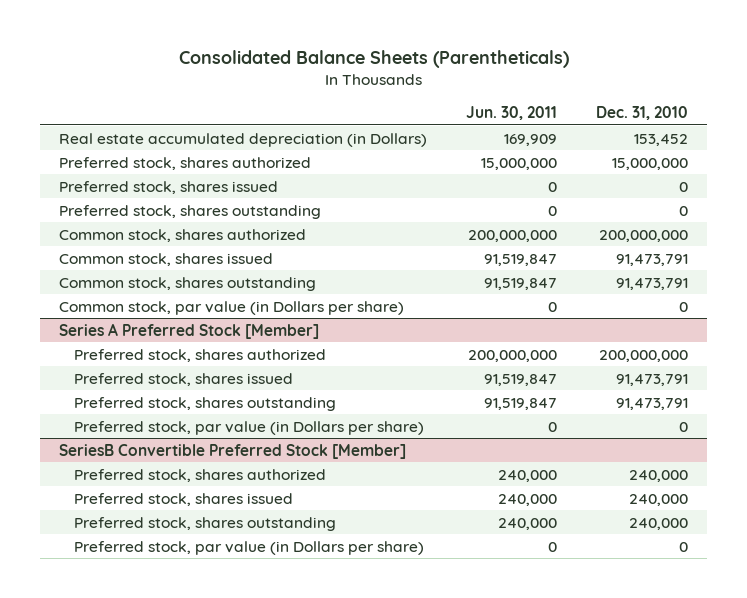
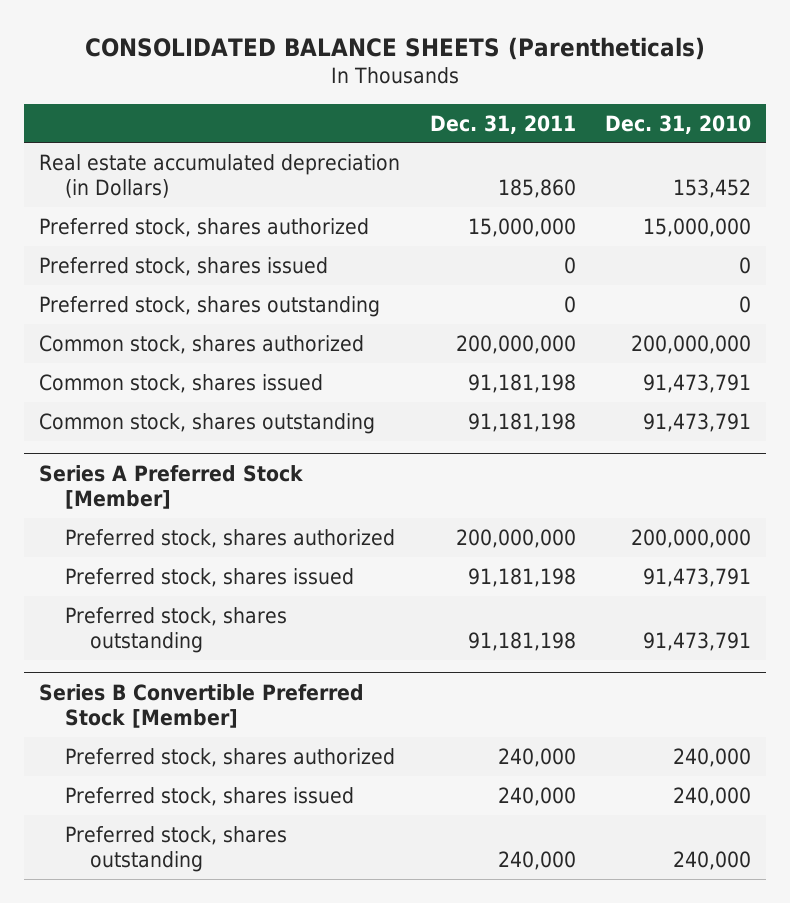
- Consolidated Balance Sheets (Parentheticals)
+ CONSOLIDATED BALANCE SHEETS (Parentheticals)
- | Jun. 30, 2011 | Dec. 31, 2010
+ | Dec. 31, 2011 | Dec. 31, 2010
- Common stock, par value (in Dollars per share) | 0 | 0
@ Series A Preferred Stock [Member]
- Preferred stock, par value (in Dollars per share) | 0 | 0
- SeriesB Convertible Preferred Stock [Member]
+ Series B Convertible Preferred Stock [Member]
- Preferred stock, par value (in Dollars per share) | 0 | 0

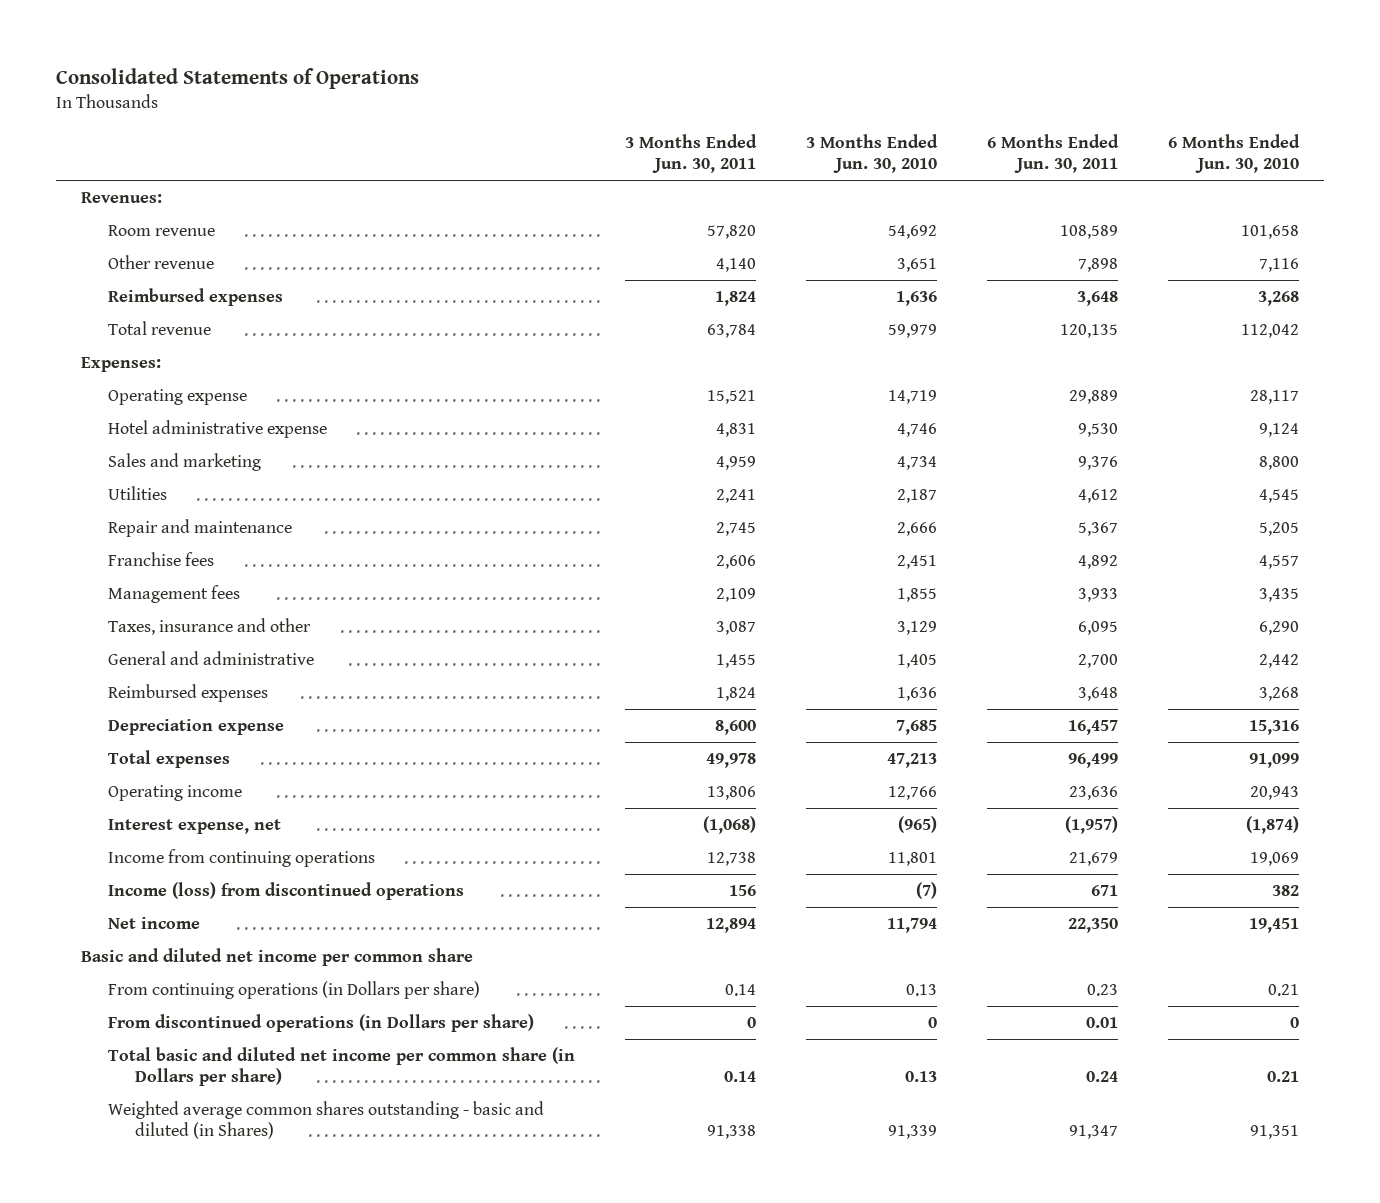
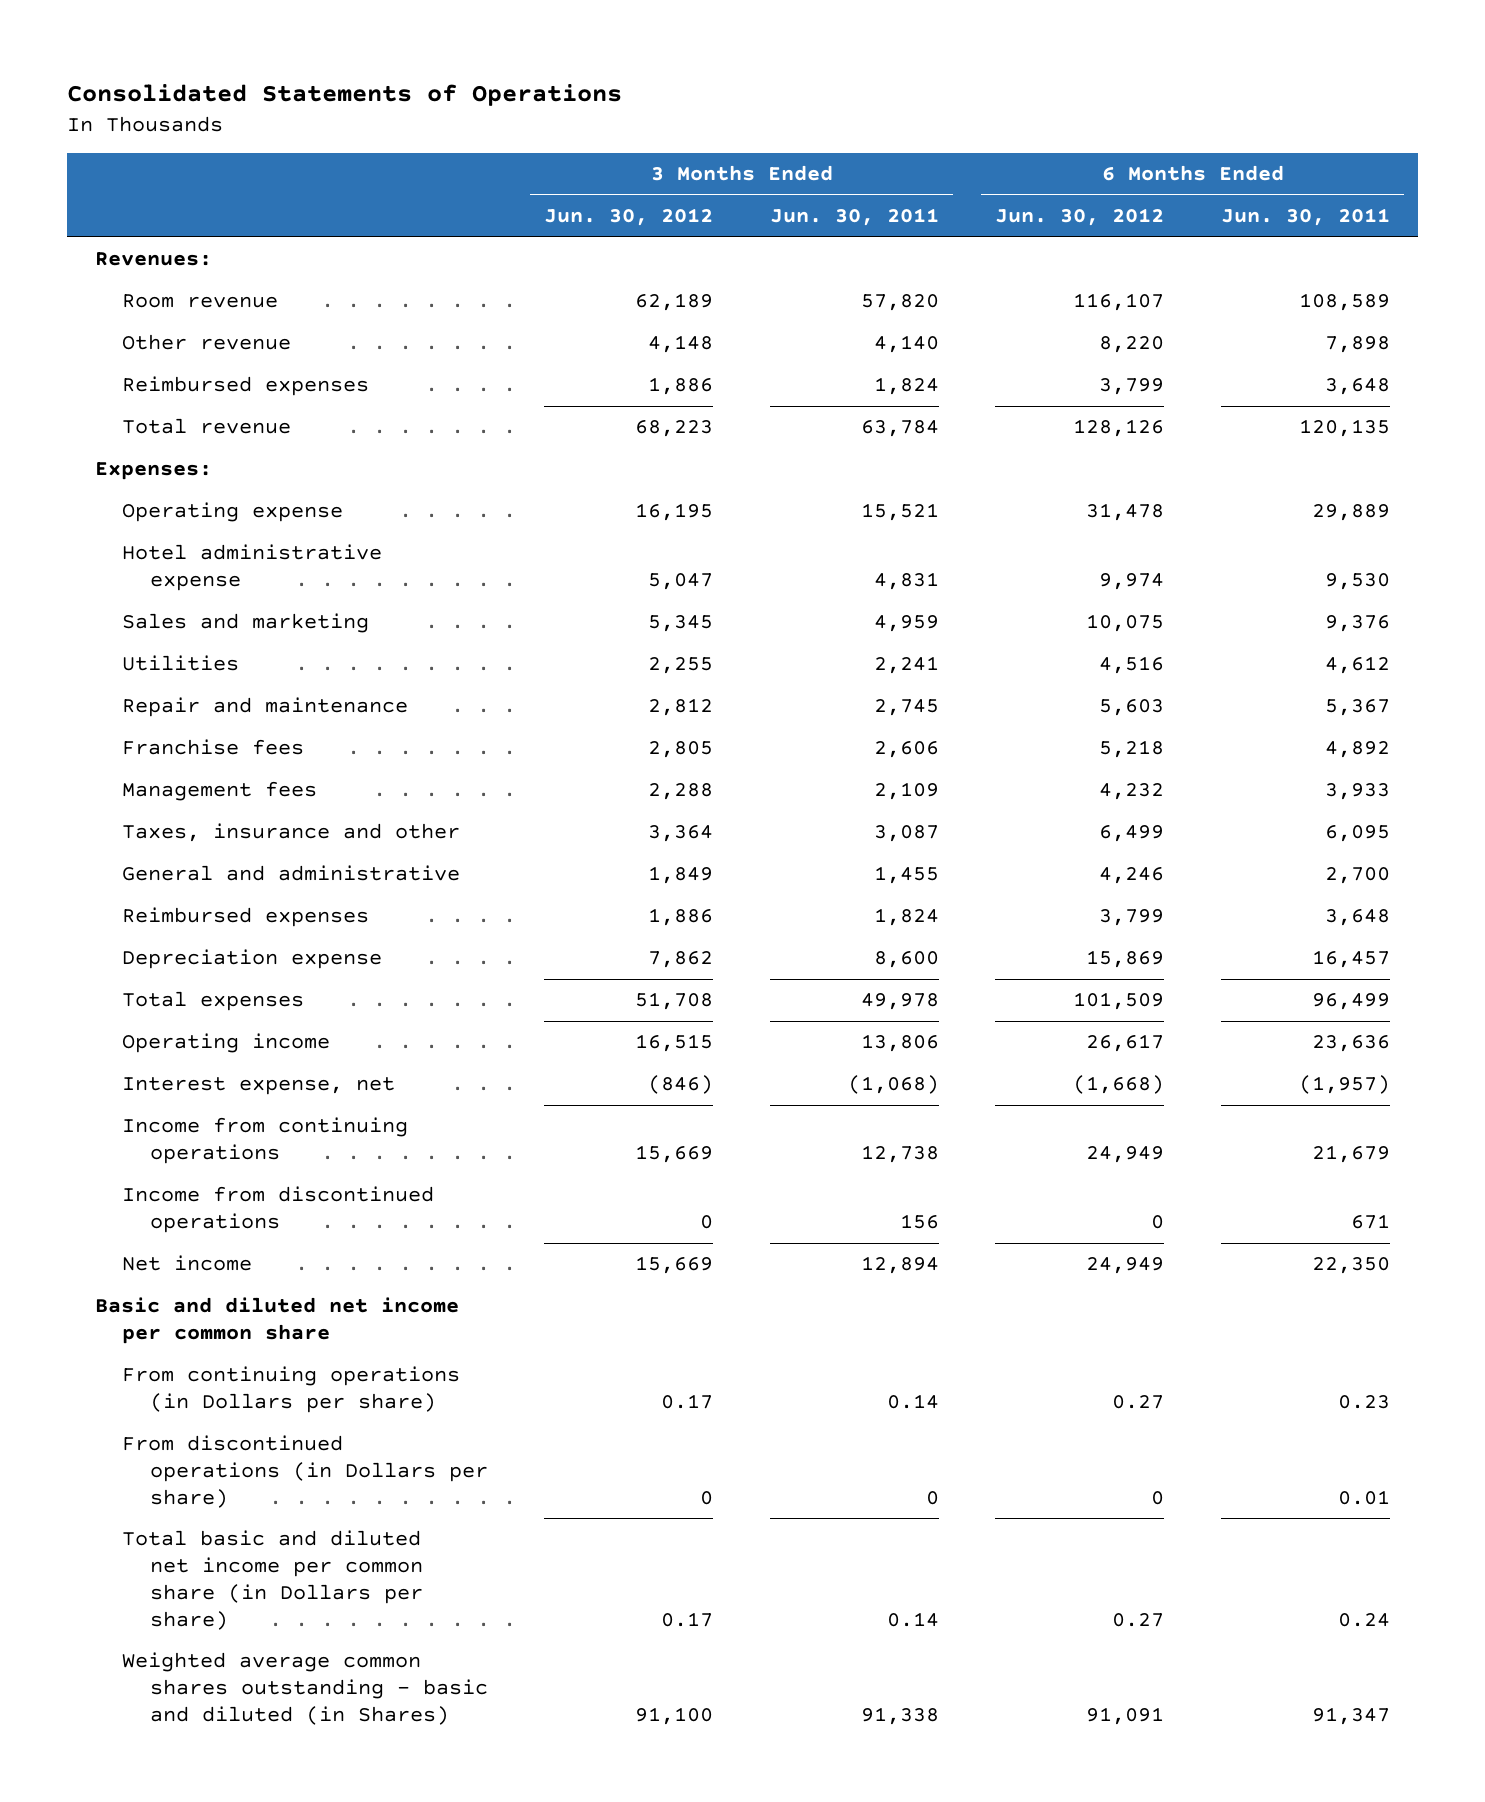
- | 3 Months Ended Jun. 30, 2011 | 3 Months Ended Jun. 30, 2010 | 6 Months Ended Jun. 30, 2011 | 6 Months Ended Jun. 30, 2010
+ | 3 Months Ended Jun. 30, 2012 | 3 Months Ended Jun. 30, 2011 | 6 Months Ended Jun. 30, 2012 | 6 Months Ended Jun. 30, 2011
- Income (loss) from discontinued operations | 156 | (7) | 671 | 382
+ Income from discontinued operations | 0 | 156 | 0 | 671

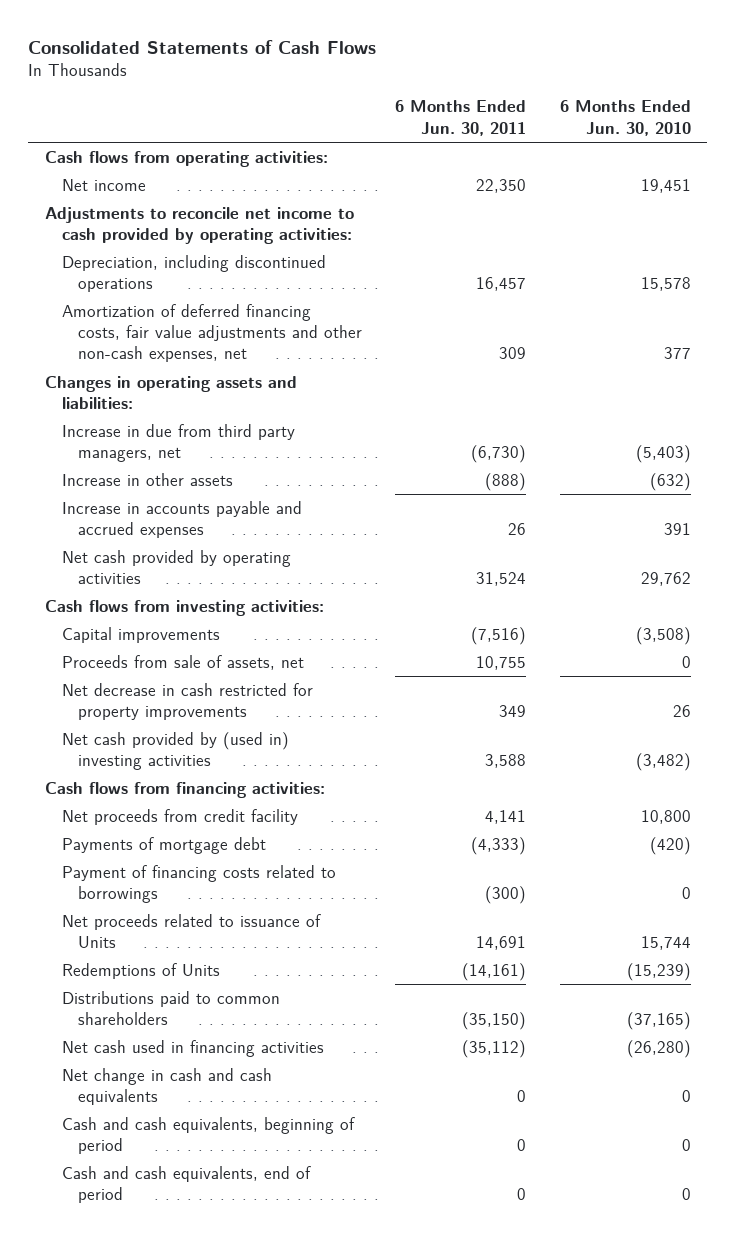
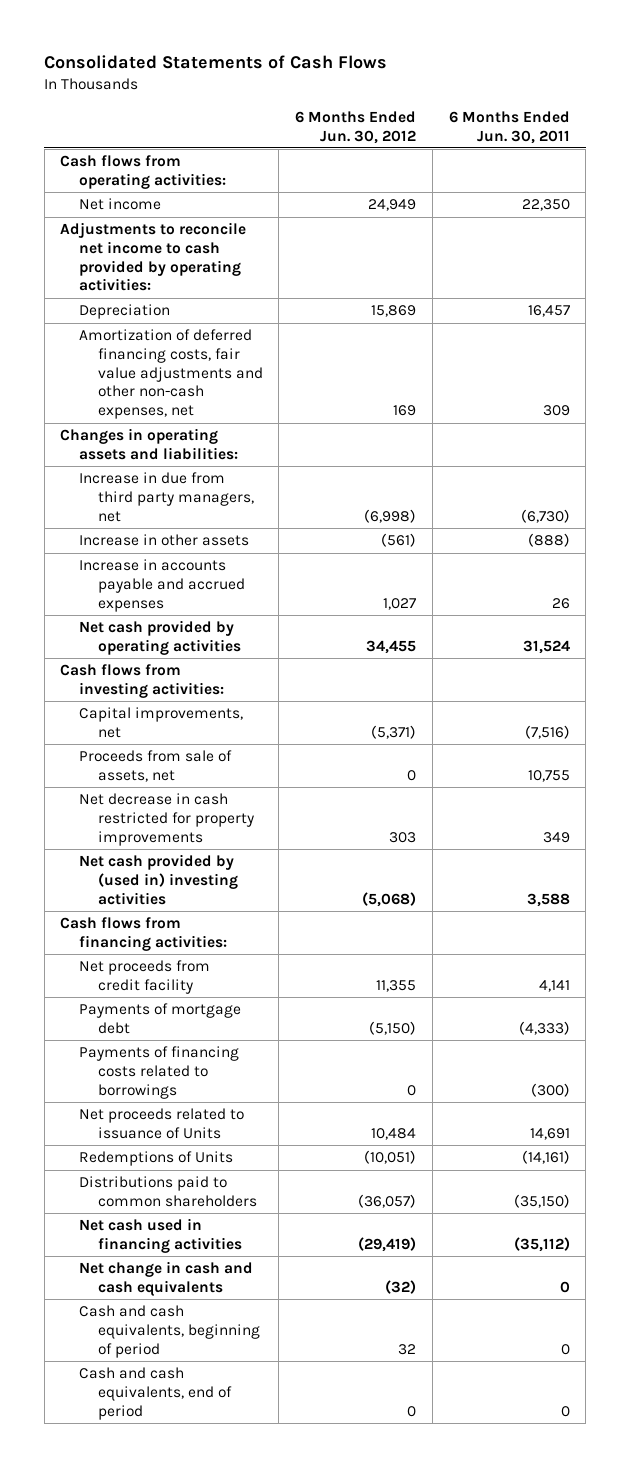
- | 6 Months Ended Jun. 30, 2011 | 6 Months Ended Jun. 30, 2010
+ | 6 Months Ended Jun. 30, 2012 | 6 Months Ended Jun. 30, 2011
- Depreciation, including discontinued operations | 16,457 | 15,578
+ Depreciation | 15,869 | 16,457
- Capital improvements | (7,516) | (3,508)
+ Capital improvements, net | (5,371) | (7,516)
- Payment of financing costs related to borrowings | (300) | 0
+ Payments of financing costs related to borrowings | 0 | (300)

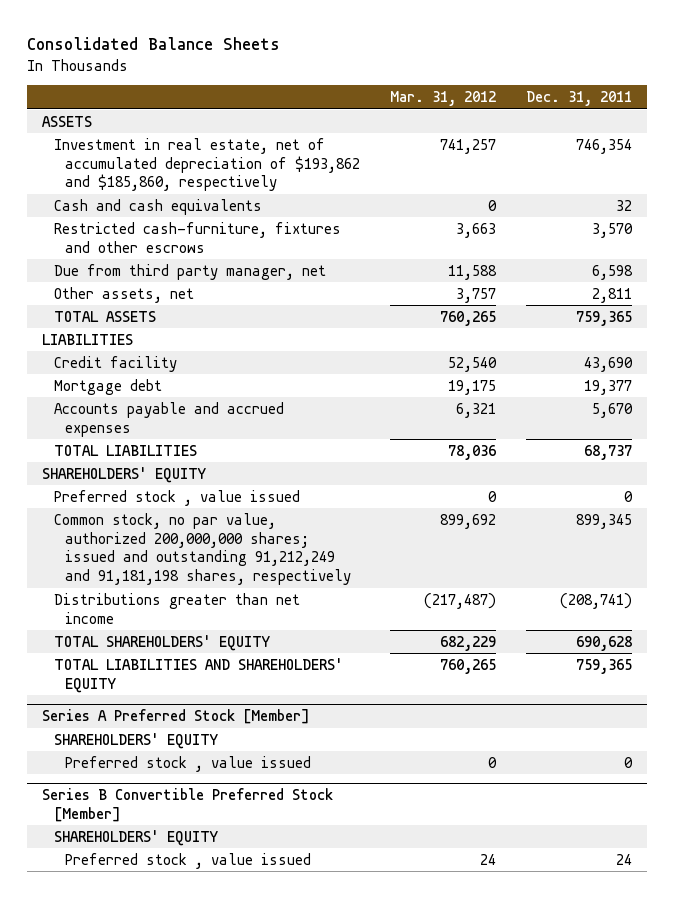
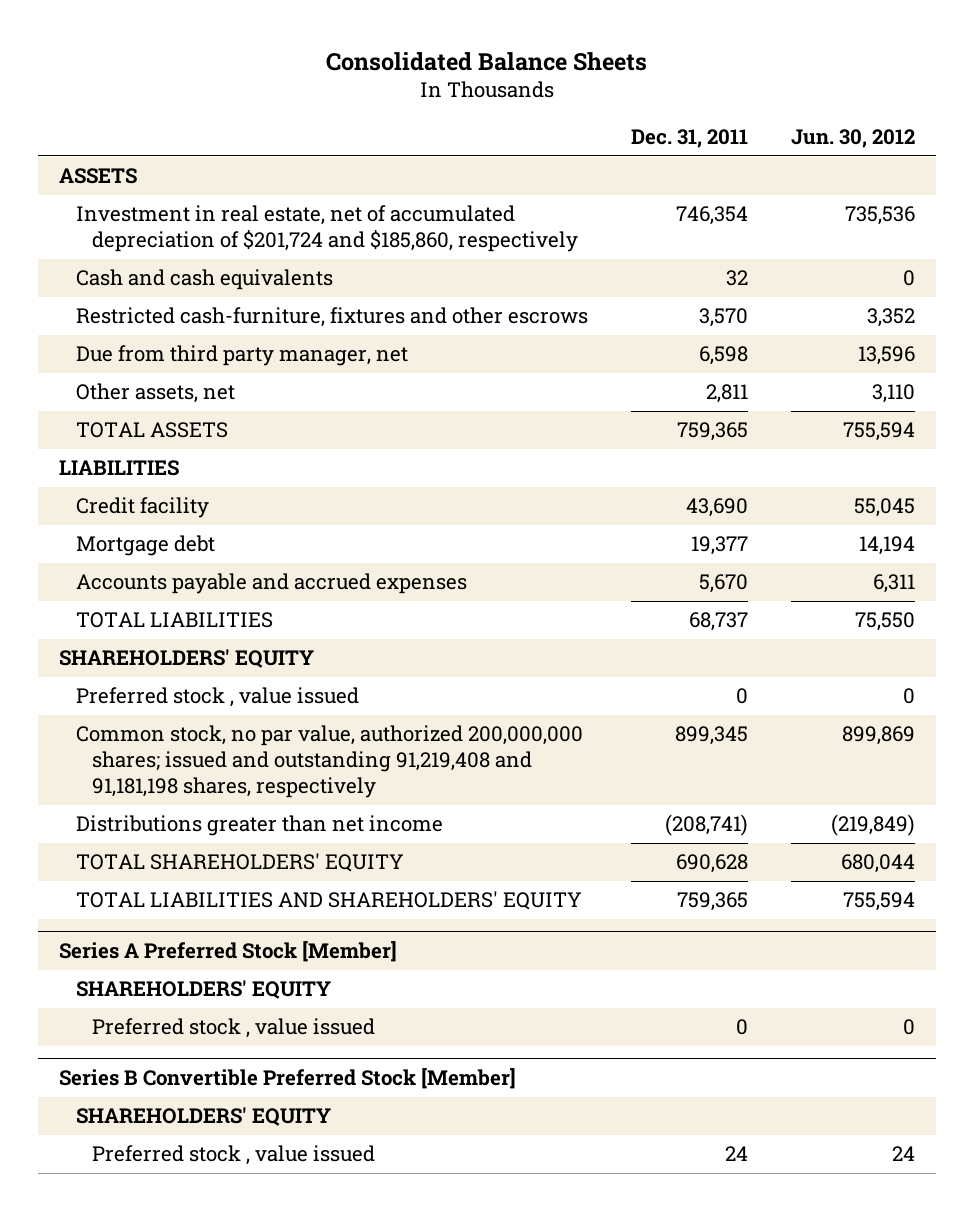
- | Mar. 31, 2012 | Dec. 31, 2011
+ | Dec. 31, 2011 | Jun. 30, 2012
- Investment in real estate, net of accumulated depreciation of $193,862 and $185,860, respectively | 741,257 | 746,354
+ Investment in real estate, net of accumulated depreciation of $201,724 and $185,860, respectively | 746,354 | 735,536
- Common stock, no par value, authorized 200,000,000 shares; issued and outstanding 91,212,249 and 91,181,198 shares, respectively | 899,692 | 899,345
+ Common stock, no par value, authorized 200,000,000 shares; issued and outstanding 91,219,408 and 91,181,198 shares, respectively | 899,345 | 899,869

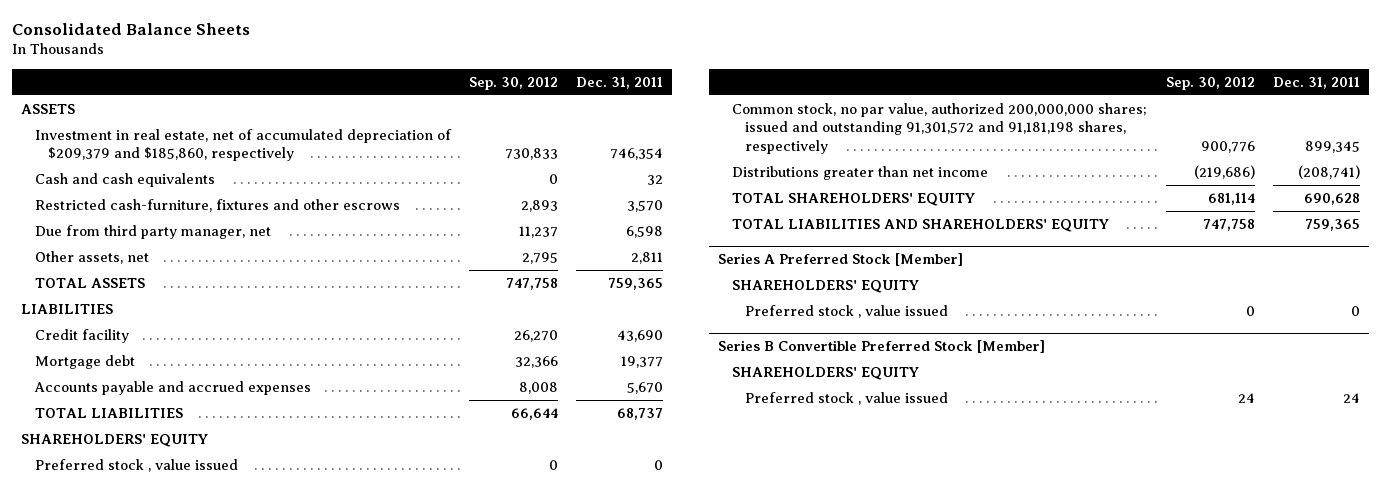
- | Dec. 31, 2011 | Jun. 30, 2012
+ | Sep. 30, 2012 | Dec. 31, 2011
- Investment in real estate, net of accumulated depreciation of $201,724 and $185,860, respectively | 746,354 | 735,536
+ Investment in real estate, net of accumulated depreciation of $209,379 and $185,860, respectively | 730,833 | 746,354
- Common stock, no par value, authorized 200,000,000 shares; issued and outstanding 91,219,408 and 91,181,198 shares, respectively | 899,345 | 899,869
+ Common stock, no par value, authorized 200,000,000 shares; issued and outstanding 91,301,572 and 91,181,198 shares, respectively | 900,776 | 899,345

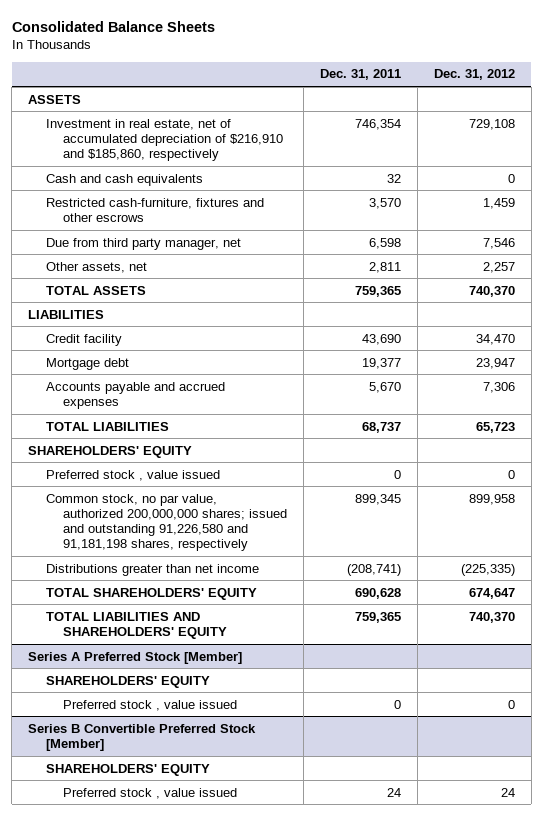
- | Sep. 30, 2012 | Dec. 31, 2011
+ | Dec. 31, 2011 | Dec. 31, 2012
- Investment in real estate, net of accumulated depreciation of $209,379 and $185,860, respectively | 730,833 | 746,354
+ Investment in real estate, net of accumulated depreciation of $216,910 and $185,860, respectively | 746,354 | 729,108
- Common stock, no par value, authorized 200,000,000 shares; issued and outstanding 91,301,572 and 91,181,198 shares, respectively | 900,776 | 899,345
+ Common stock, no par value, authorized 200,000,000 shares; issued and outstanding 91,226,580 and 91,181,198 shares, respectively | 899,345 | 899,958

